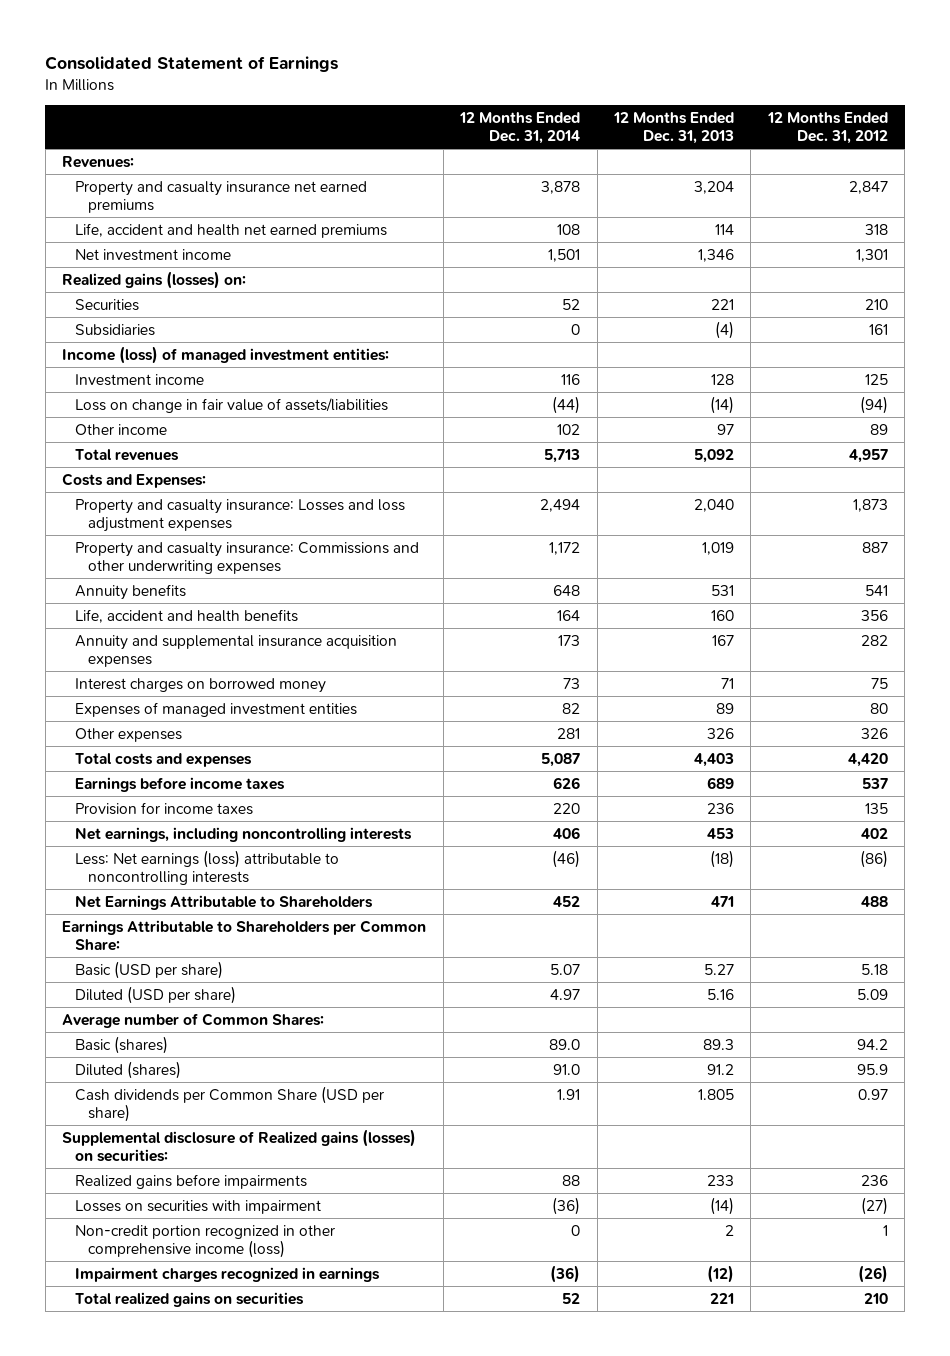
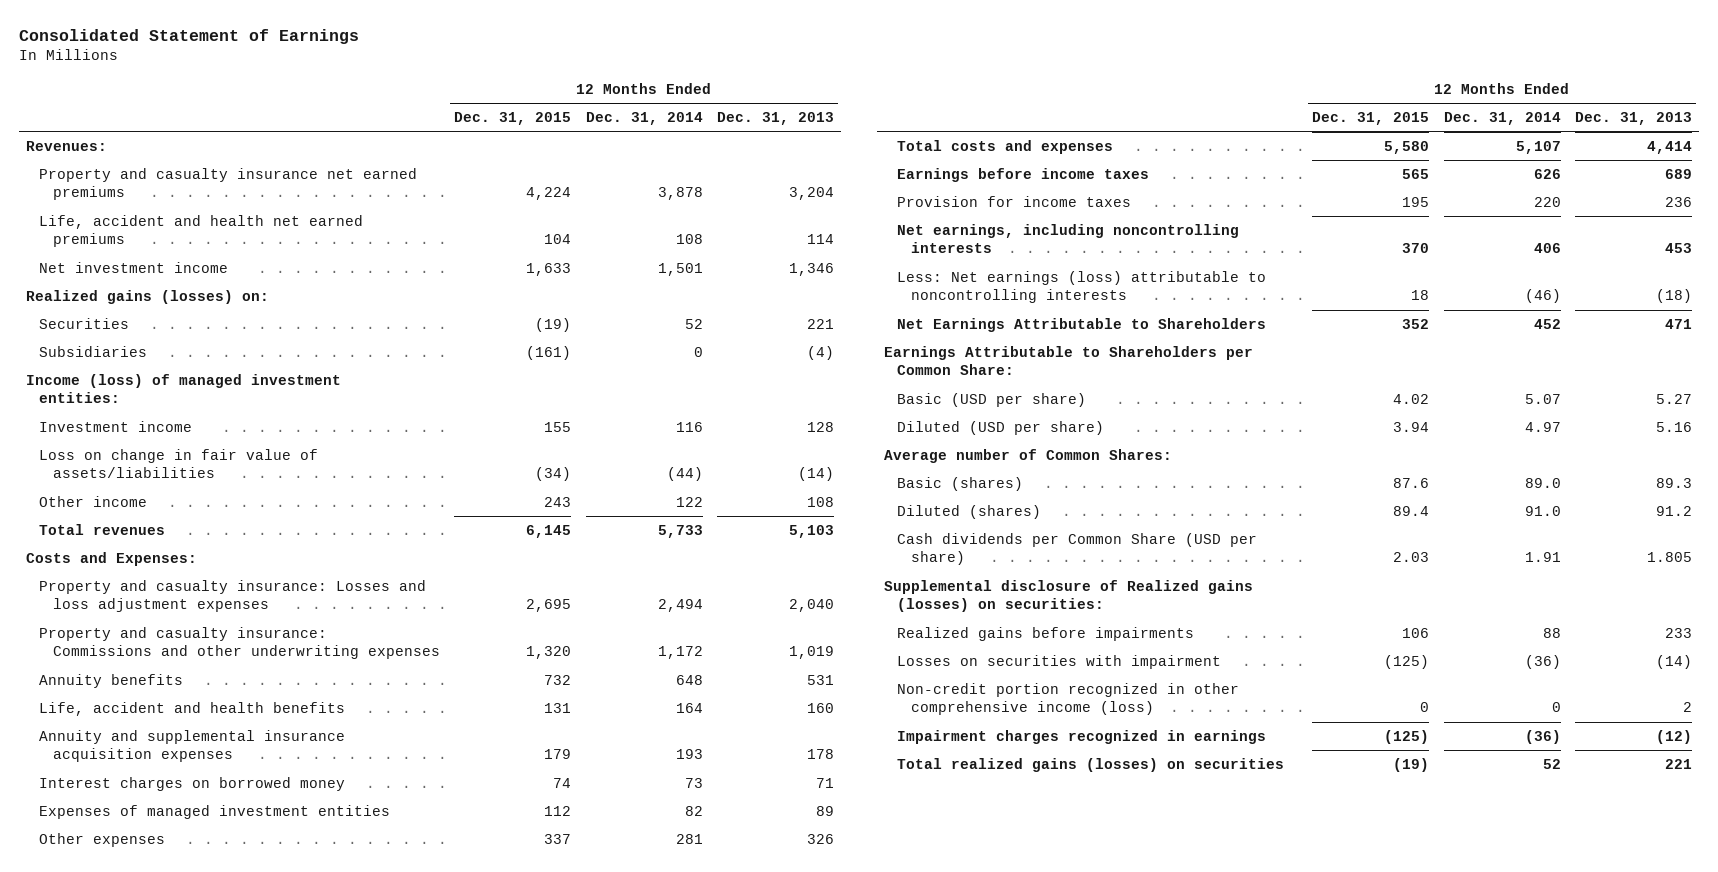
- | 12 Months Ended Dec. 31, 2014 | 12 Months Ended Dec. 31, 2013 | 12 Months Ended Dec. 31, 2012
+ | 12 Months Ended Dec. 31, 2015 | 12 Months Ended Dec. 31, 2014 | 12 Months Ended Dec. 31, 2013
- Other income | 102 | 97 | 89
- Total revenues | 5,713 | 5,092 | 4,957
+ Other income | 243 | 122 | 108
+ Total revenues | 6,145 | 5,733 | 5,103
- Annuity and supplemental insurance acquisition expenses | 173 | 167 | 282
+ Annuity and supplemental insurance acquisition expenses | 179 | 193 | 178
- Total costs and expenses | 5,087 | 4,403 | 4,420
+ Total costs and expenses | 5,580 | 5,107 | 4,414
- Total realized gains on securities | 52 | 221 | 210
+ Total realized gains (losses) on securities | (19) | 52 | 221

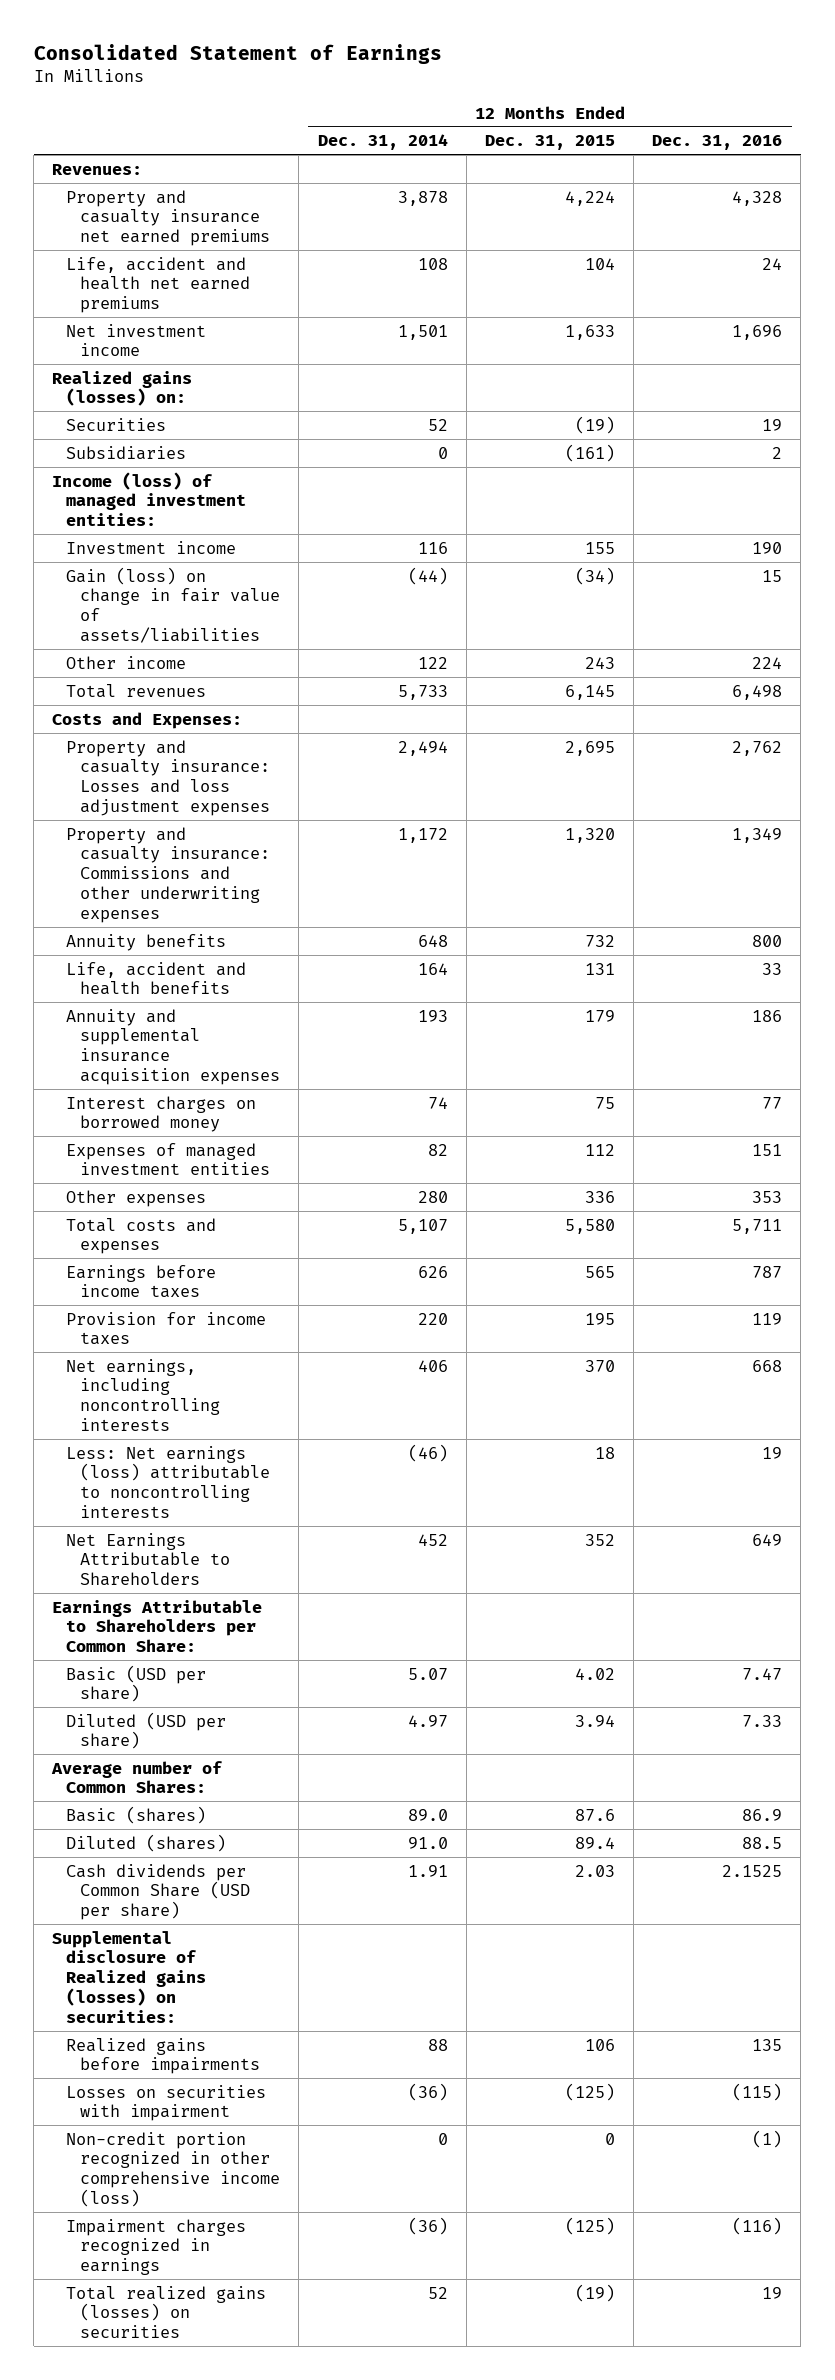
- | 12 Months Ended Dec. 31, 2015 | 12 Months Ended Dec. 31, 2014 | 12 Months Ended Dec. 31, 2013
+ | 12 Months Ended Dec. 31, 2014 | 12 Months Ended Dec. 31, 2015 | 12 Months Ended Dec. 31, 2016
- Loss on change in fair value of assets/liabilities | (34) | (44) | (14)
+ Gain (loss) on change in fair value of assets/liabilities | (44) | (34) | 15
- Interest charges on borrowed money | 74 | 73 | 71
+ Interest charges on borrowed money | 74 | 75 | 77
- Other expenses | 337 | 281 | 326
+ Other expenses | 280 | 336 | 353

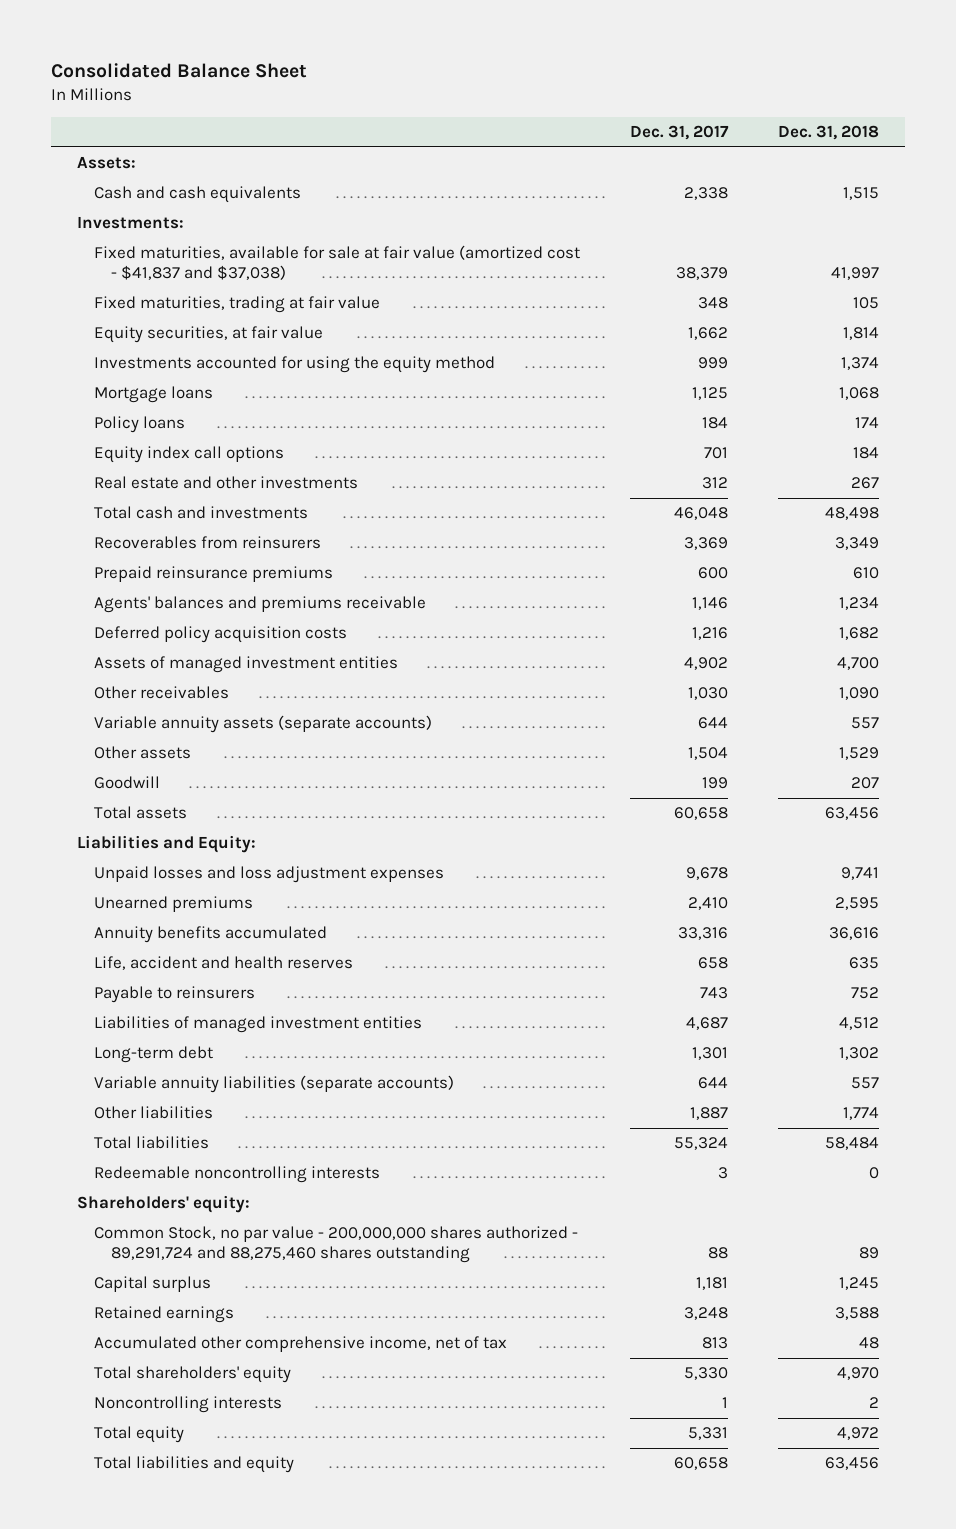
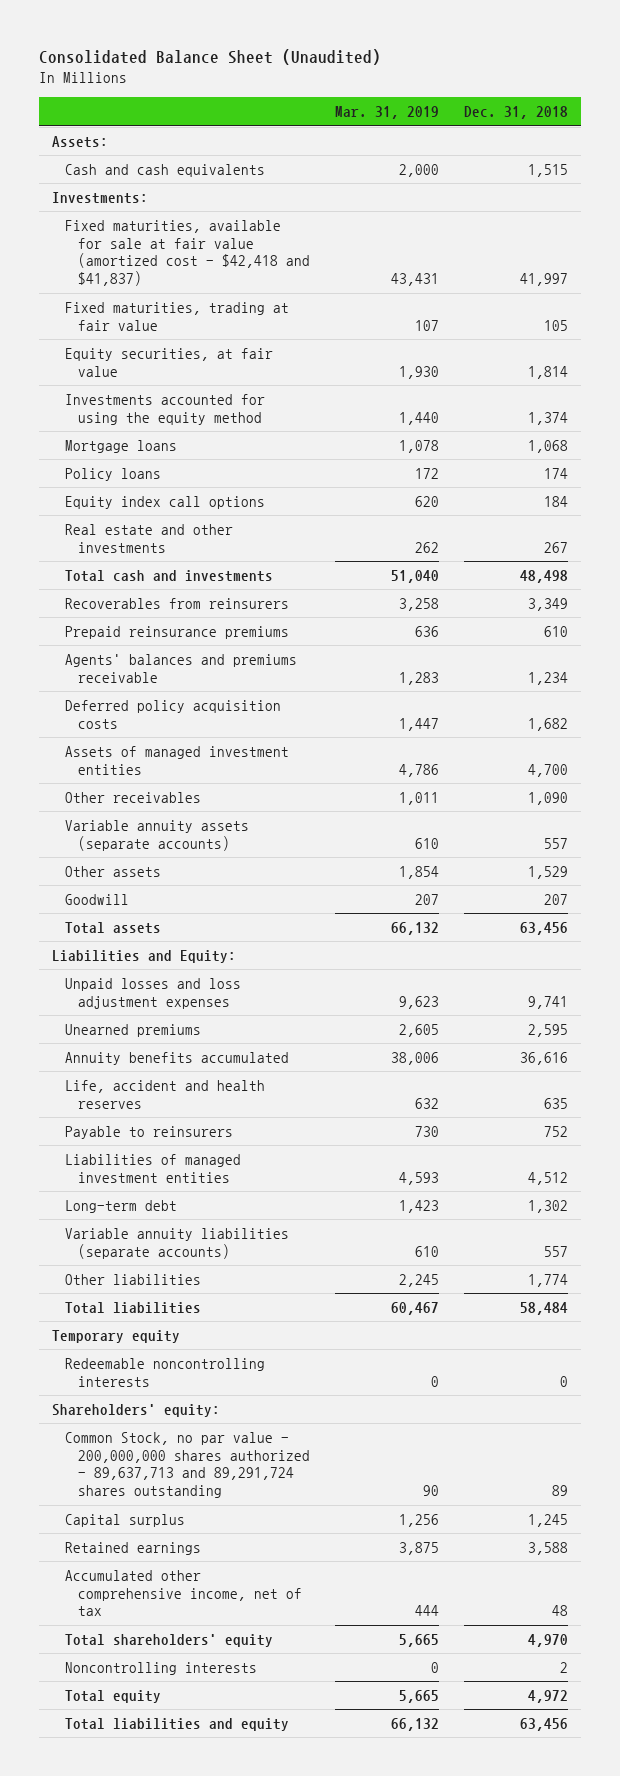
- Consolidated Balance Sheet
+ Consolidated Balance Sheet (Unaudited)
- | Dec. 31, 2017 | Dec. 31, 2018
+ | Mar. 31, 2019 | Dec. 31, 2018
- Fixed maturities, available for sale at fair value (amortized cost - $41,837 and $37,038) | 38,379 | 41,997
+ Fixed maturities, available for sale at fair value (amortized cost - $42,418 and $41,837) | 43,431 | 41,997
+ Temporary equity
- Common Stock, no par value - 200,000,000 shares authorized - 89,291,724 and 88,275,460 shares outstanding | 88 | 89
+ Common Stock, no par value - 200,000,000 shares authorized - 89,637,713 and 89,291,724 shares outstanding | 90 | 89

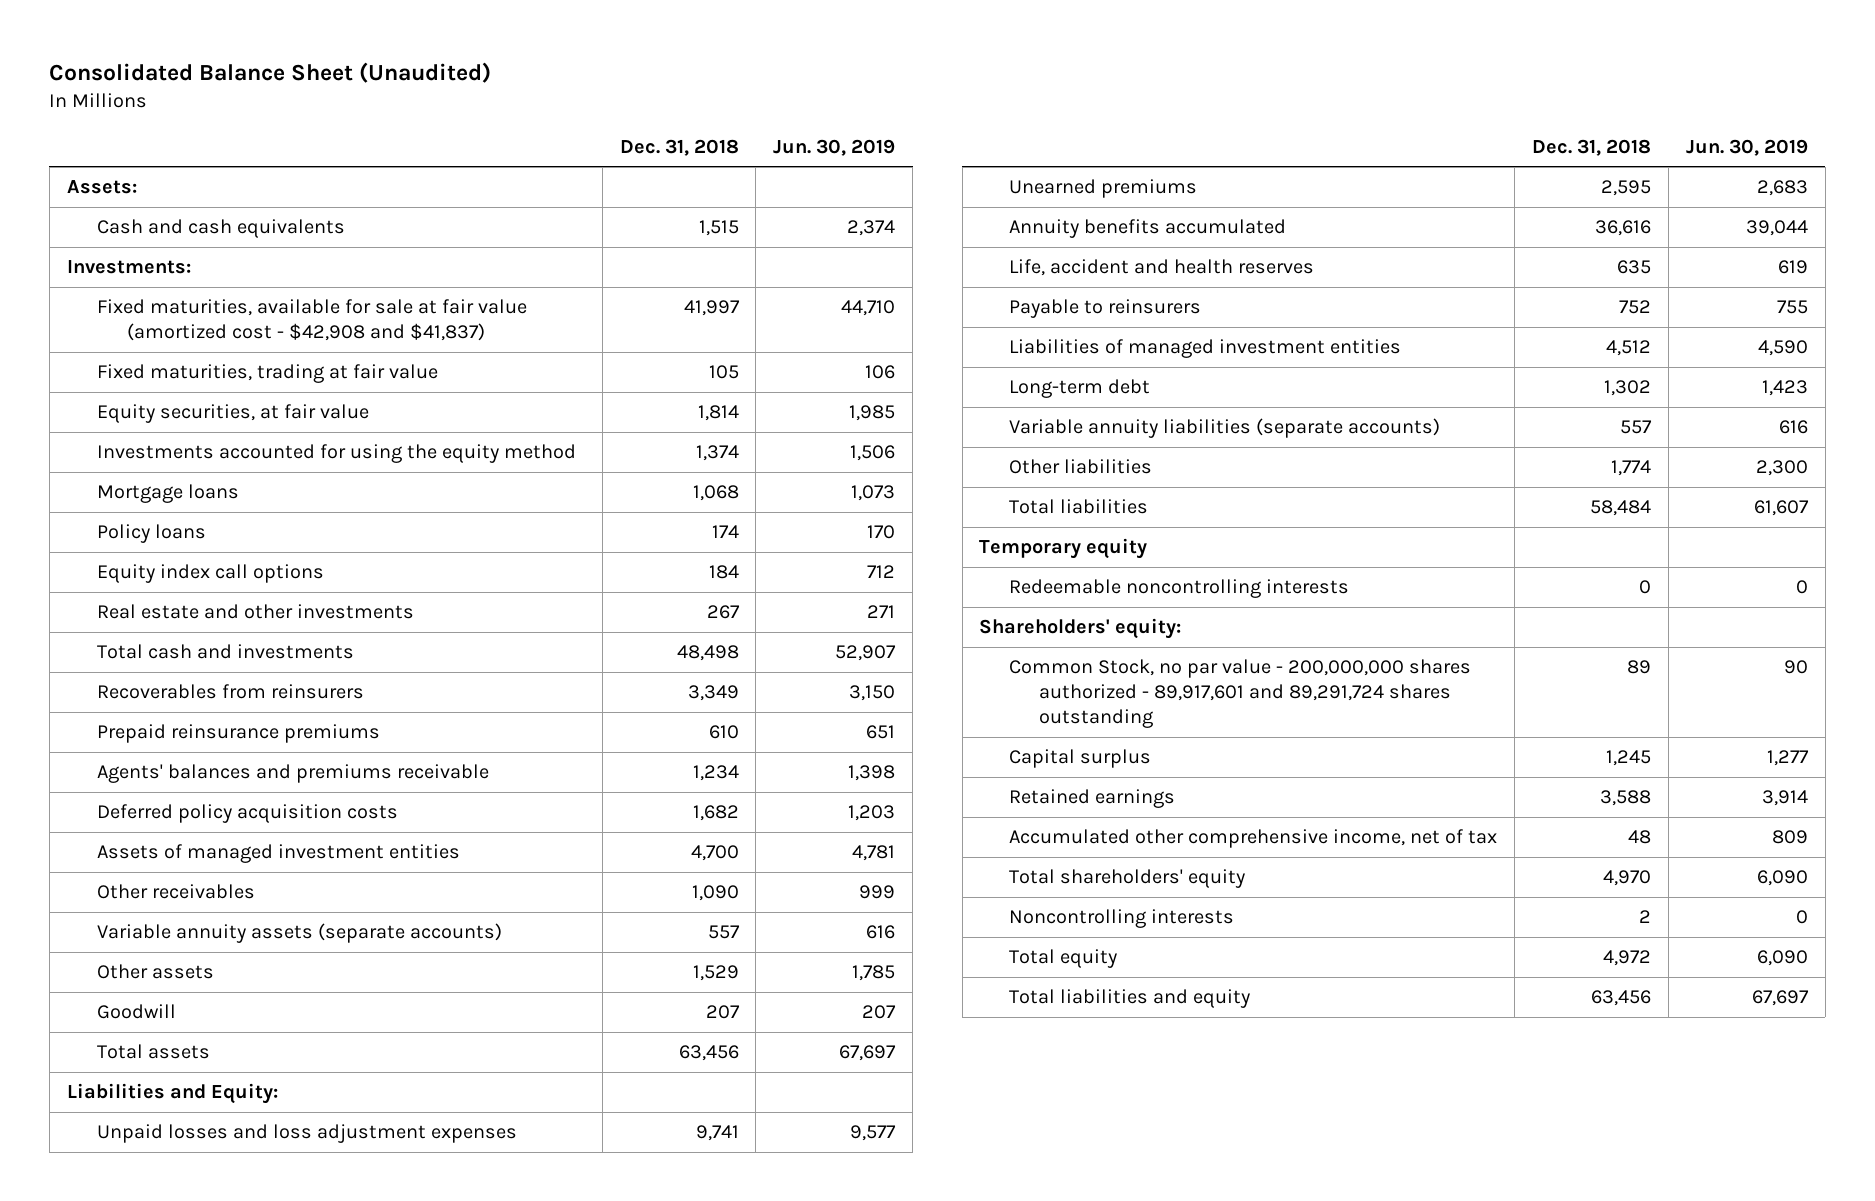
- | Mar. 31, 2019 | Dec. 31, 2018
+ | Dec. 31, 2018 | Jun. 30, 2019
- Fixed maturities, available for sale at fair value (amortized cost - $42,418 and $41,837) | 43,431 | 41,997
+ Fixed maturities, available for sale at fair value (amortized cost - $42,908 and $41,837) | 41,997 | 44,710
- Common Stock, no par value - 200,000,000 shares authorized - 89,637,713 and 89,291,724 shares outstanding | 90 | 89
+ Common Stock, no par value - 200,000,000 shares authorized - 89,917,601 and 89,291,724 shares outstanding | 89 | 90

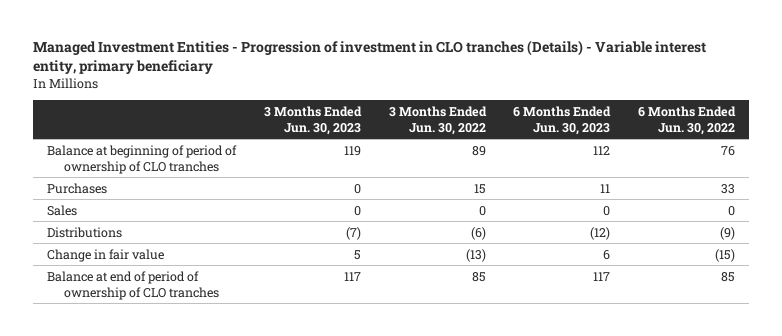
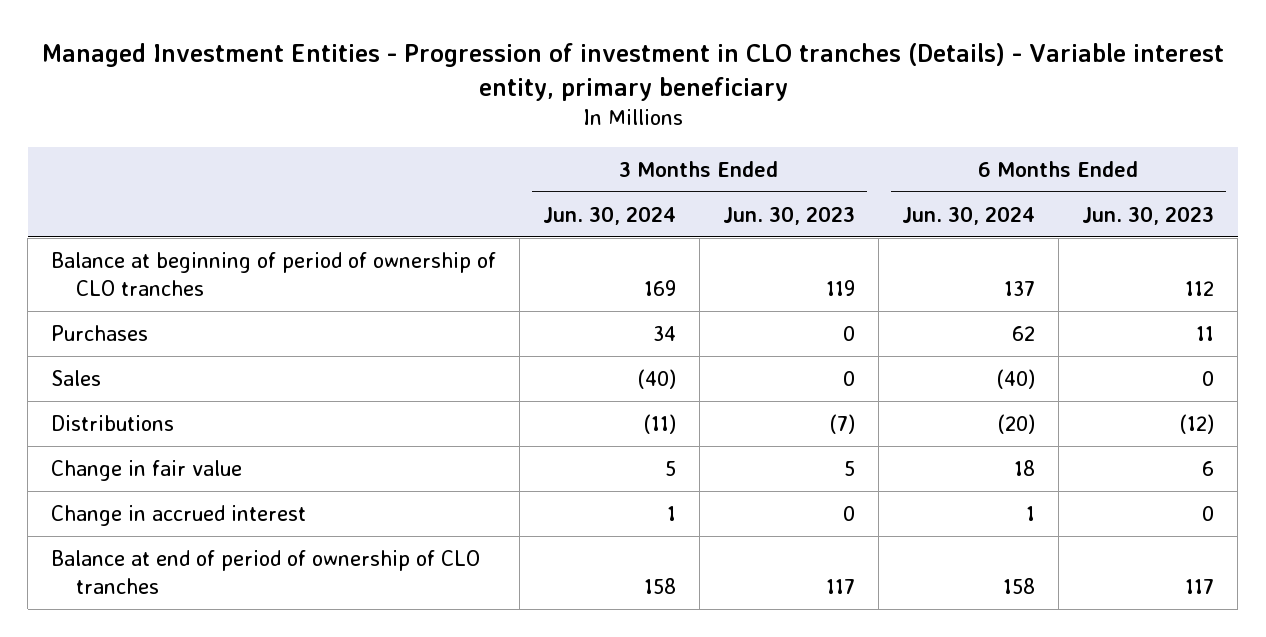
- | 3 Months Ended Jun. 30, 2023 | 3 Months Ended Jun. 30, 2022 | 6 Months Ended Jun. 30, 2023 | 6 Months Ended Jun. 30, 2022
+ | 3 Months Ended Jun. 30, 2024 | 3 Months Ended Jun. 30, 2023 | 6 Months Ended Jun. 30, 2024 | 6 Months Ended Jun. 30, 2023
+ Change in accrued interest | 1 | 0 | 1 | 0

